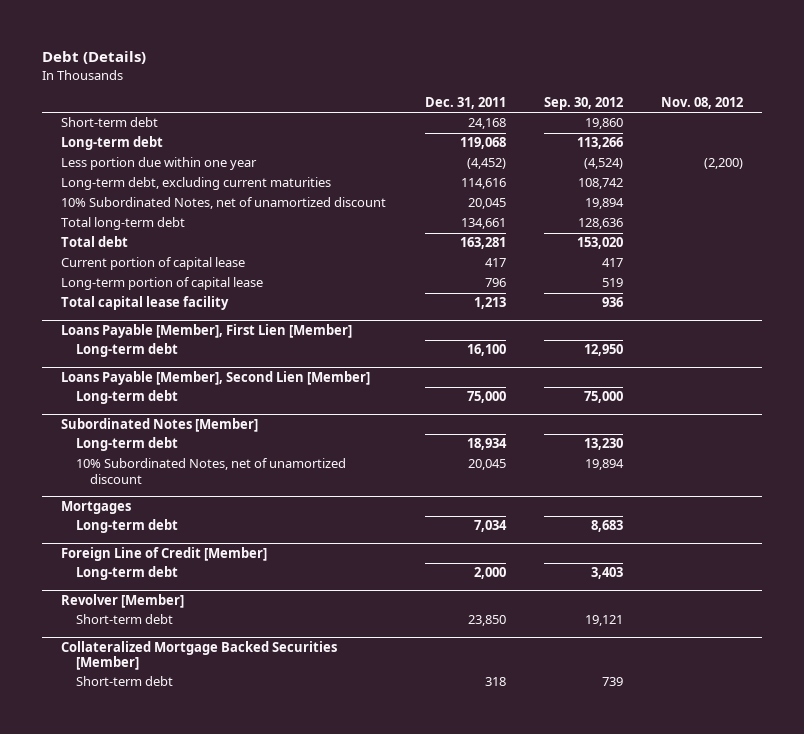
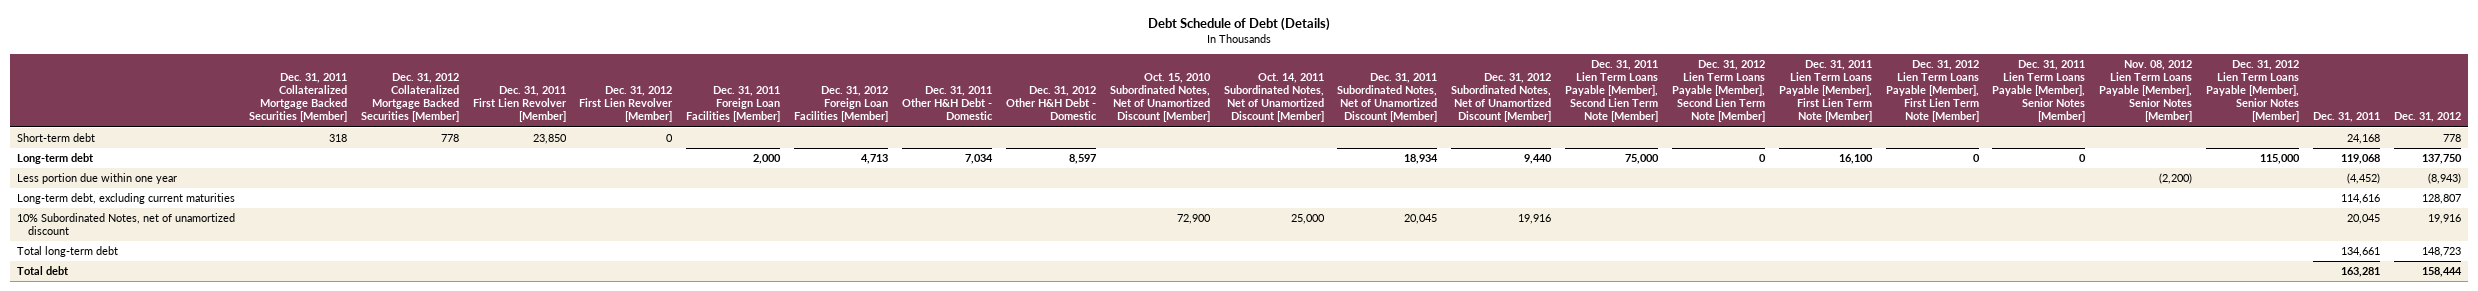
- Debt (Details)
+ Debt Schedule of Debt (Details)
- | Dec. 31, 2011 | Sep. 30, 2012 | Nov. 08, 2012
+ | Dec. 31, 2011 Collateralized Mortgage Backed Securities [Member] | Dec. 31, 2012 Collateralized Mortgage Backed Securities [Member] | Dec. 31, 2011 First Lien Revolver [Member] | Dec. 31, 2012 First Lien Revolver [Member] | Dec. 31, 2011 Foreign Loan Facilities [Member] | Dec. 31, 2012 Foreign Loan Facilities [Member] | Dec. 31, 2011 Other H&H Debt - Domestic | Dec. 31, 2012 Other H&H Debt - Domestic | Oct. 15, 2010 Subordinated Notes, Net of Unamortized Discount [Member] | Oct. 14, 2011 Subordinated Notes, Net of Unamortized Discount [Member] | Dec. 31, 2011 Subordinated Notes, Net of Unamortized Discount [Member] | Dec. 31, 2012 Subordinated Notes, Net of Unamortized Discount [Member] | Dec. 31, 2011 Lien Term Loans Payable [Member], Second Lien Term Note [Member] | Dec. 31, 2012 Lien Term Loans Payable [Member], Second Lien Term Note [Member] | Dec. 31, 2011 Lien Term Loans Payable [Member], First Lien Term Note [Member] | Dec. 31, 2012 Lien Term Loans Payable [Member], First Lien Term Note [Member] | Dec. 31, 2011 Lien Term Loans Payable [Member], Senior Notes [Member] | Nov. 08, 2012 Lien Term Loans Payable [Member], Senior Notes [Member] | Dec. 31, 2012 Lien Term Loans Payable [Member], Senior Notes [Member] | Dec. 31, 2011 | Dec. 31, 2012
- Current portion of capital lease | 417 | 417 |
- Long-term portion of capital lease | 796 | 519 |
- Total capital lease facility | 1,213 | 936 |
- Loans Payable [Member], First Lien [Member]
- Long-term debt | 16,100 | 12,950 |
- Loans Payable [Member], Second Lien [Member]
- Long-term debt | 75,000 | 75,000 |
- Subordinated Notes [Member]
- Long-term debt | 18,934 | 13,230 |
- 10% Subordinated Notes, net of unamortized discount | 20,045 | 19,894 |
- Mortgages
- Long-term debt | 7,034 | 8,683 |
- Foreign Line of Credit [Member]
- Long-term debt | 2,000 | 3,403 |
- Revolver [Member]
- Short-term debt | 23,850 | 19,121 |
- Collateralized Mortgage Backed Securities [Member]
- Short-term debt | 318 | 739 |

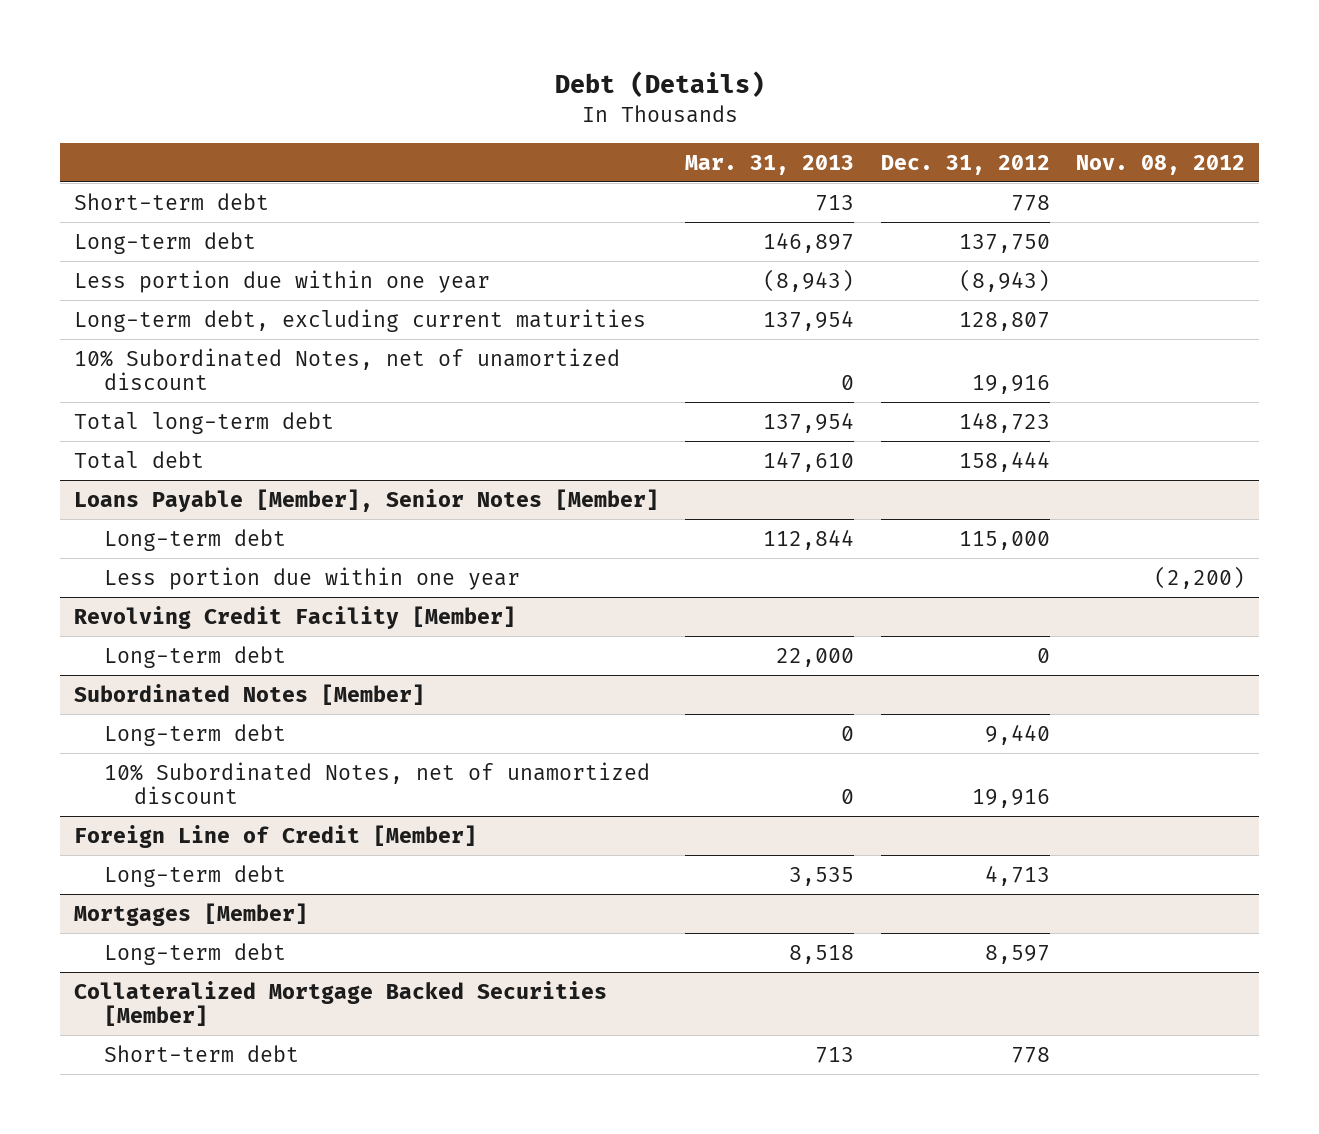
- Debt Schedule of Debt (Details)
+ Debt (Details)
- | Dec. 31, 2011 Collateralized Mortgage Backed Securities [Member] | Dec. 31, 2012 Collateralized Mortgage Backed Securities [Member] | Dec. 31, 2011 First Lien Revolver [Member] | Dec. 31, 2012 First Lien Revolver [Member] | Dec. 31, 2011 Foreign Loan Facilities [Member] | Dec. 31, 2012 Foreign Loan Facilities [Member] | Dec. 31, 2011 Other H&H Debt - Domestic | Dec. 31, 2012 Other H&H Debt - Domestic | Oct. 15, 2010 Subordinated Notes, Net of Unamortized Discount [Member] | Oct. 14, 2011 Subordinated Notes, Net of Unamortized Discount [Member] | Dec. 31, 2011 Subordinated Notes, Net of Unamortized Discount [Member] | Dec. 31, 2012 Subordinated Notes, Net of Unamortized Discount [Member] | Dec. 31, 2011 Lien Term Loans Payable [Member], Second Lien Term Note [Member] | Dec. 31, 2012 Lien Term Loans Payable [Member], Second Lien Term Note [Member] | Dec. 31, 2011 Lien Term Loans Payable [Member], First Lien Term Note [Member] | Dec. 31, 2012 Lien Term Loans Payable [Member], First Lien Term Note [Member] | Dec. 31, 2011 Lien Term Loans Payable [Member], Senior Notes [Member] | Nov. 08, 2012 Lien Term Loans Payable [Member], Senior Notes [Member] | Dec. 31, 2012 Lien Term Loans Payable [Member], Senior Notes [Member] | Dec. 31, 2011 | Dec. 31, 2012
+ | Mar. 31, 2013 | Dec. 31, 2012 | Nov. 08, 2012
+ Loans Payable [Member], Senior Notes [Member]
+ Long-term debt | 112,844 | 115,000 |
+ Less portion due within one year | | | (2,200)
+ Revolving Credit Facility [Member]
+ Long-term debt | 22,000 | 0 |
+ Subordinated Notes [Member]
+ Long-term debt | 0 | 9,440 |
+ 10% Subordinated Notes, net of unamortized discount | 0 | 19,916 |
+ Foreign Line of Credit [Member]
+ Long-term debt | 3,535 | 4,713 |
+ Mortgages [Member]
+ Long-term debt | 8,518 | 8,597 |
+ Collateralized Mortgage Backed Securities [Member]
+ Short-term debt | 713 | 778 |

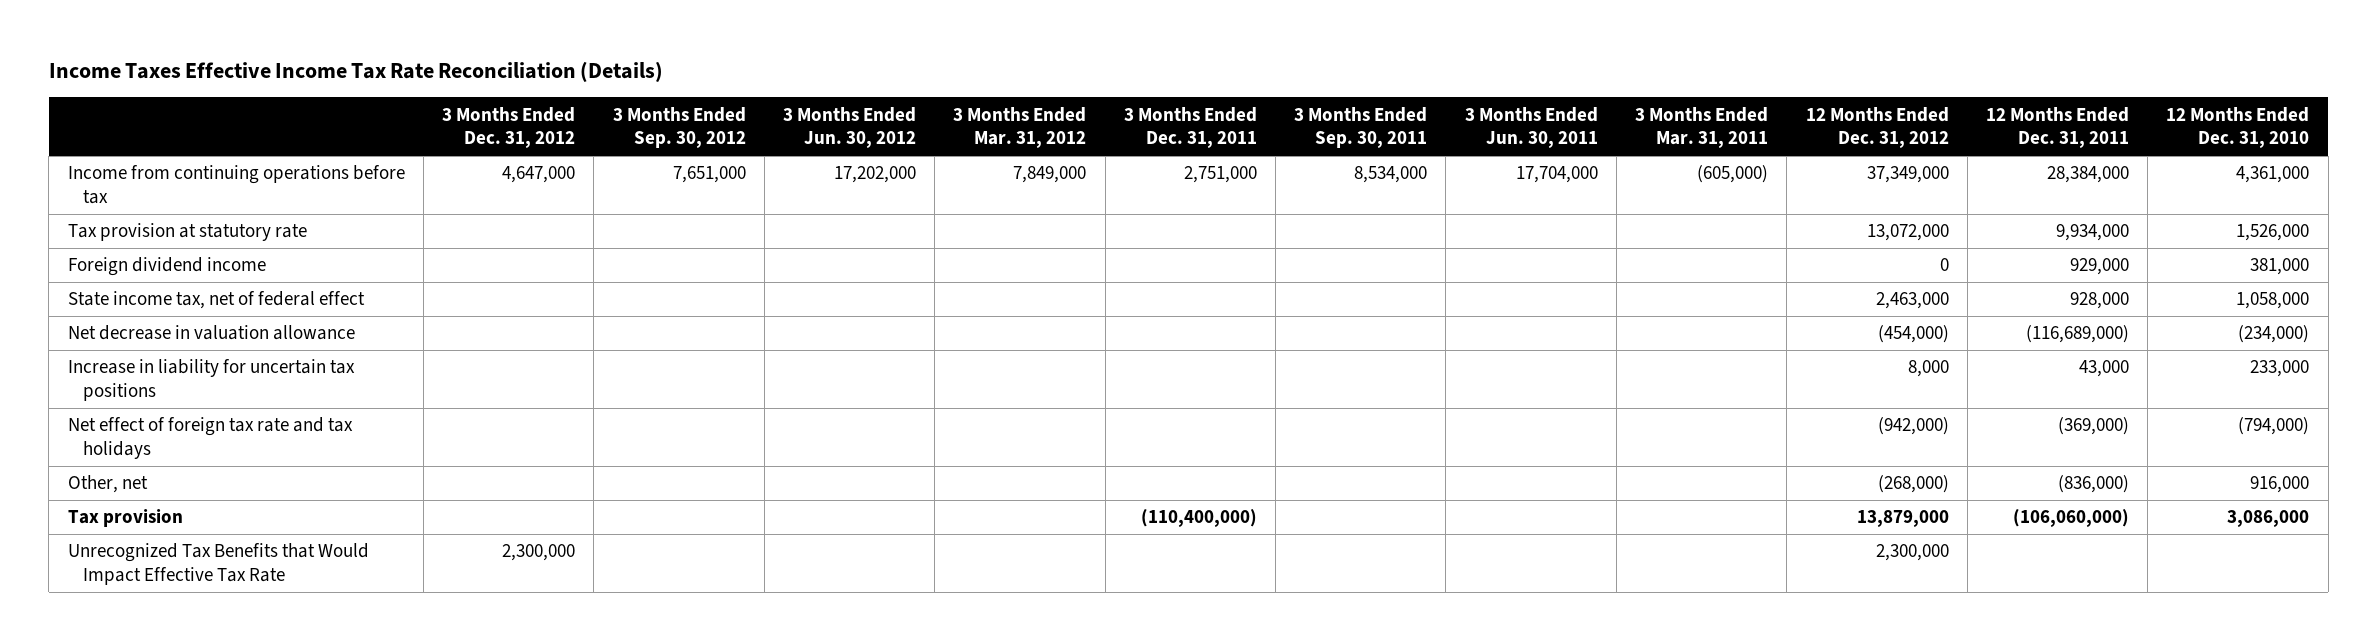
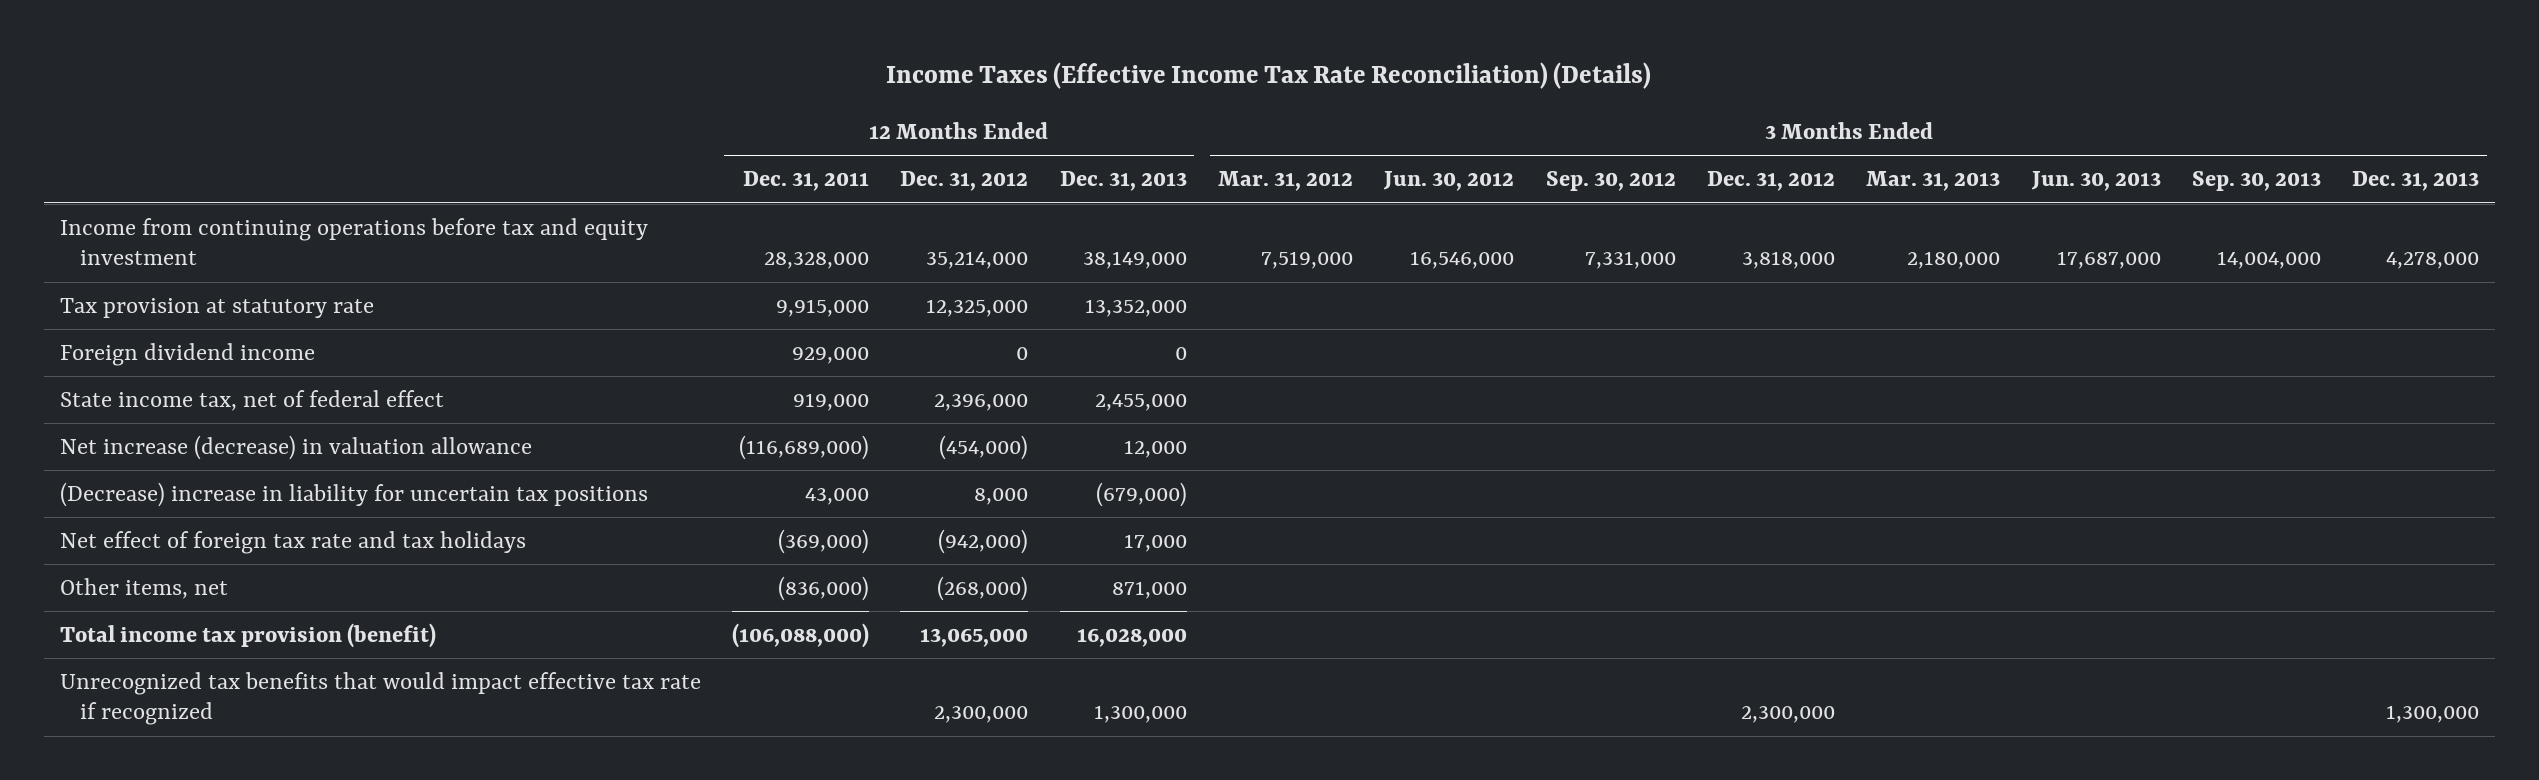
- Income Taxes Effective Income Tax Rate Reconciliation (Details)
+ Income Taxes (Effective Income Tax Rate Reconciliation) (Details)
- | 3 Months Ended Dec. 31, 2012 | 3 Months Ended Sep. 30, 2012 | 3 Months Ended Jun. 30, 2012 | 3 Months Ended Mar. 31, 2012 | 3 Months Ended Dec. 31, 2011 | 3 Months Ended Sep. 30, 2011 | 3 Months Ended Jun. 30, 2011 | 3 Months Ended Mar. 31, 2011 | 12 Months Ended Dec. 31, 2012 | 12 Months Ended Dec. 31, 2011 | 12 Months Ended Dec. 31, 2010
+ | 12 Months Ended Dec. 31, 2011 | 12 Months Ended Dec. 31, 2012 | 12 Months Ended Dec. 31, 2013 | 3 Months Ended Mar. 31, 2012 | 3 Months Ended Jun. 30, 2012 | 3 Months Ended Sep. 30, 2012 | 3 Months Ended Dec. 31, 2012 | 3 Months Ended Mar. 31, 2013 | 3 Months Ended Jun. 30, 2013 | 3 Months Ended Sep. 30, 2013 | 3 Months Ended Dec. 31, 2013
- Income from continuing operations before tax | 4,647,000 | 7,651,000 | 17,202,000 | 7,849,000 | 2,751,000 | 8,534,000 | 17,704,000 | (605,000) | 37,349,000 | 28,384,000 | 4,361,000
- Tax provision at statutory rate | | | | | | | | | 13,072,000 | 9,934,000 | 1,526,000
+ Income from continuing operations before tax and equity investment | 28,328,000 | 35,214,000 | 38,149,000 | 7,519,000 | 16,546,000 | 7,331,000 | 3,818,000 | 2,180,000 | 17,687,000 | 14,004,000 | 4,278,000
+ Tax provision at statutory rate | 9,915,000 | 12,325,000 | 13,352,000 | | | | | | | |
- State income tax, net of federal effect | | | | | | | | | 2,463,000 | 928,000 | 1,058,000
- Net decrease in valuation allowance | | | | | | | | | (454,000) | (116,689,000) | (234,000)
- Increase in liability for uncertain tax positions | | | | | | | | | 8,000 | 43,000 | 233,000
+ State income tax, net of federal effect | 919,000 | 2,396,000 | 2,455,000 | | | | | | | |
+ Net increase (decrease) in valuation allowance | (116,689,000) | (454,000) | 12,000 | | | | | | | |
+ (Decrease) increase in liability for uncertain tax positions | 43,000 | 8,000 | (679,000) | | | | | | | |
- Other, net | | | | | | | | | (268,000) | (836,000) | 916,000
- Tax provision | | | | | (110,400,000) | | | | 13,879,000 | (106,060,000) | 3,086,000
- Unrecognized Tax Benefits that Would Impact Effective Tax Rate | 2,300,000 | | | | | | | | 2,300,000 | |
+ Other items, net | (836,000) | (268,000) | 871,000 | | | | | | | |
+ Total income tax provision (benefit) | (106,088,000) | 13,065,000 | 16,028,000 | | | | | | | |
+ Unrecognized tax benefits that would impact effective tax rate if recognized | | 2,300,000 | 1,300,000 | | | | 2,300,000 | | | | 1,300,000

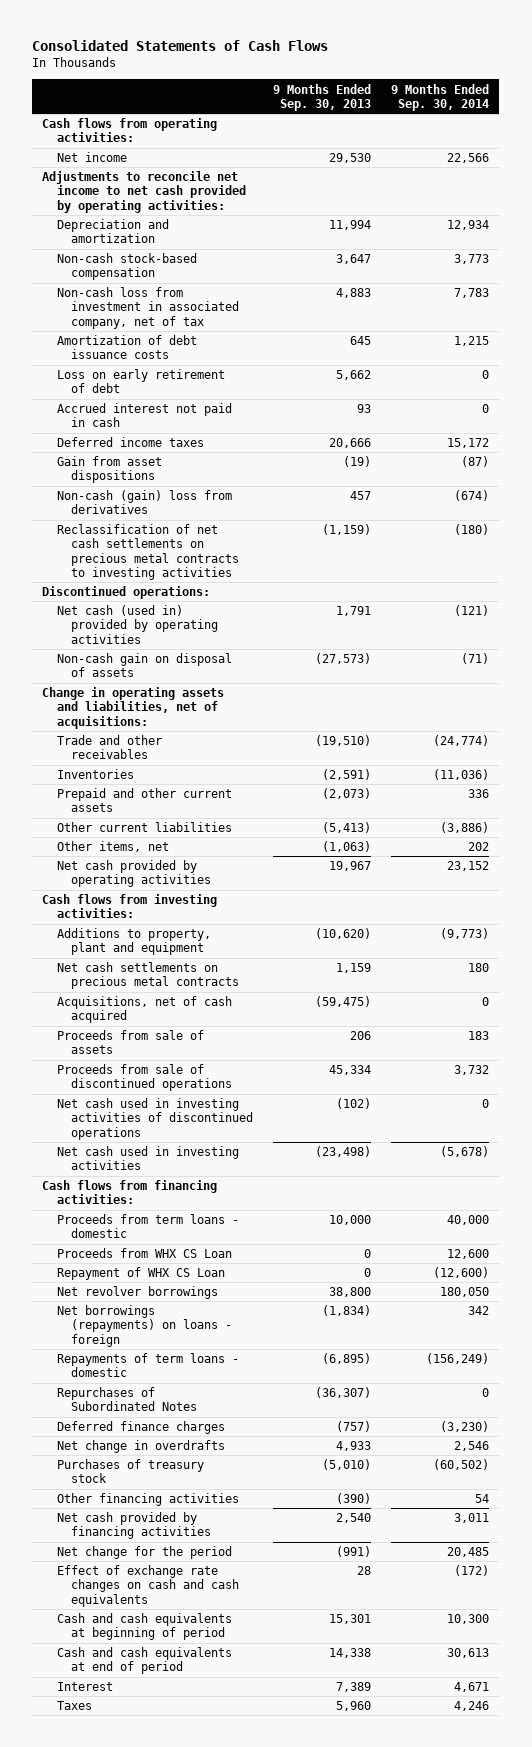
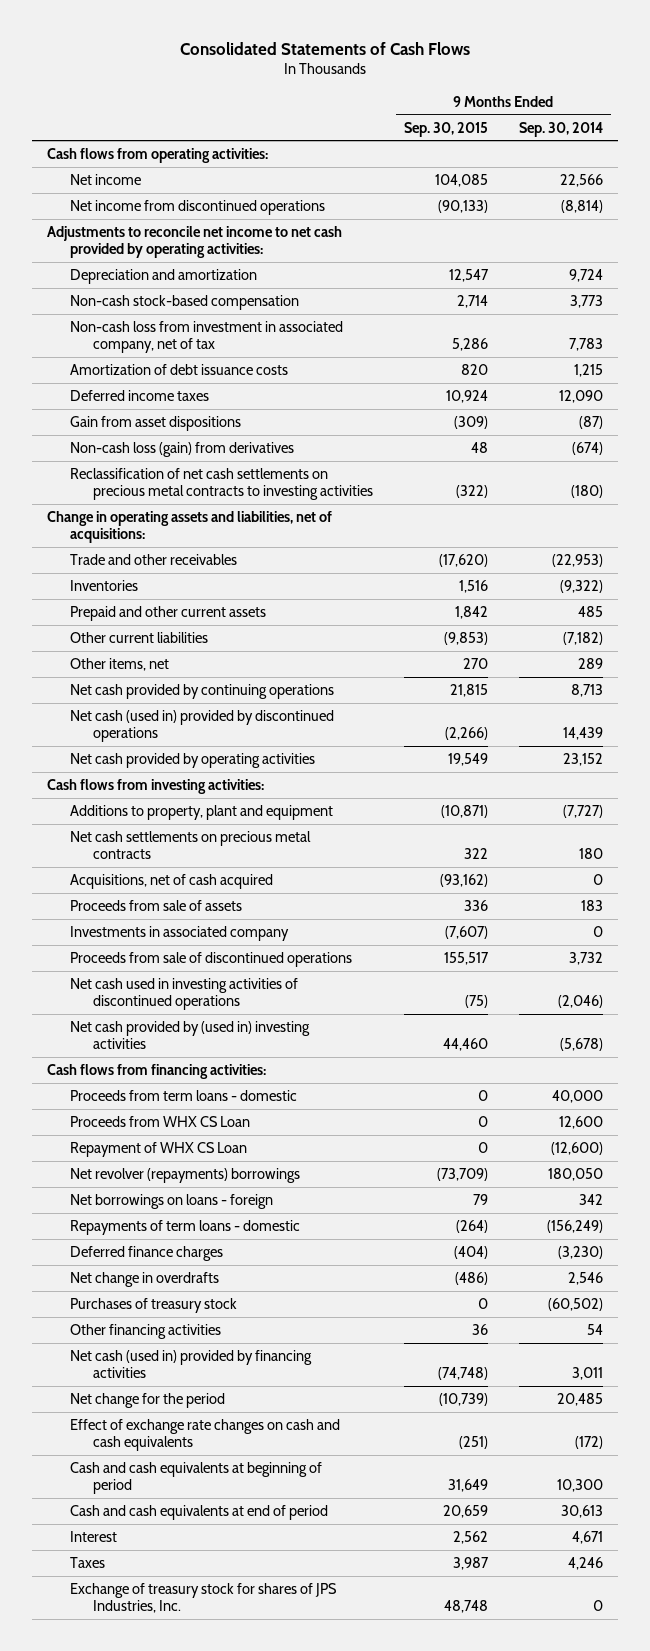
- | 9 Months Ended Sep. 30, 2013 | 9 Months Ended Sep. 30, 2014
+ | 9 Months Ended Sep. 30, 2015 | 9 Months Ended Sep. 30, 2014
+ Net income from discontinued operations | (90,133) | (8,814)
- Depreciation and amortization | 11,994 | 12,934
+ Depreciation and amortization | 12,547 | 9,724
- Loss on early retirement of debt | 5,662 | 0
- Accrued interest not paid in cash | 93 | 0
- Deferred income taxes | 20,666 | 15,172
+ Deferred income taxes | 10,924 | 12,090
- Non-cash (gain) loss from derivatives | 457 | (674)
+ Non-cash loss (gain) from derivatives | 48 | (674)
- Discontinued operations:
- Net cash (used in) provided by operating activities | 1,791 | (121)
- Non-cash gain on disposal of assets | (27,573) | (71)
- Trade and other receivables | (19,510) | (24,774)
- Inventories | (2,591) | (11,036)
- Prepaid and other current assets | (2,073) | 336
- Other current liabilities | (5,413) | (3,886)
- Other items, net | (1,063) | 202
+ Trade and other receivables | (17,620) | (22,953)
+ Inventories | 1,516 | (9,322)
+ Prepaid and other current assets | 1,842 | 485
+ Other current liabilities | (9,853) | (7,182)
+ Other items, net | 270 | 289
+ Net cash provided by continuing operations | 21,815 | 8,713
+ Net cash (used in) provided by discontinued operations | (2,266) | 14,439
- Additions to property, plant and equipment | (10,620) | (9,773)
+ Additions to property, plant and equipment | (10,871) | (7,727)
+ Investments in associated company | (7,607) | 0
- Net cash used in investing activities of discontinued operations | (102) | 0
- Net cash used in investing activities | (23,498) | (5,678)
+ Net cash used in investing activities of discontinued operations | (75) | (2,046)
+ Net cash provided by (used in) investing activities | 44,460 | (5,678)
- Net revolver borrowings | 38,800 | 180,050
- Net borrowings (repayments) on loans - foreign | (1,834) | 342
+ Net revolver (repayments) borrowings | (73,709) | 180,050
+ Net borrowings on loans - foreign | 79 | 342
- Repurchases of Subordinated Notes | (36,307) | 0
- Net cash provided by financing activities | 2,540 | 3,011
+ Net cash (used in) provided by financing activities | (74,748) | 3,011
+ Exchange of treasury stock for shares of JPS Industries, Inc. | 48,748 | 0

